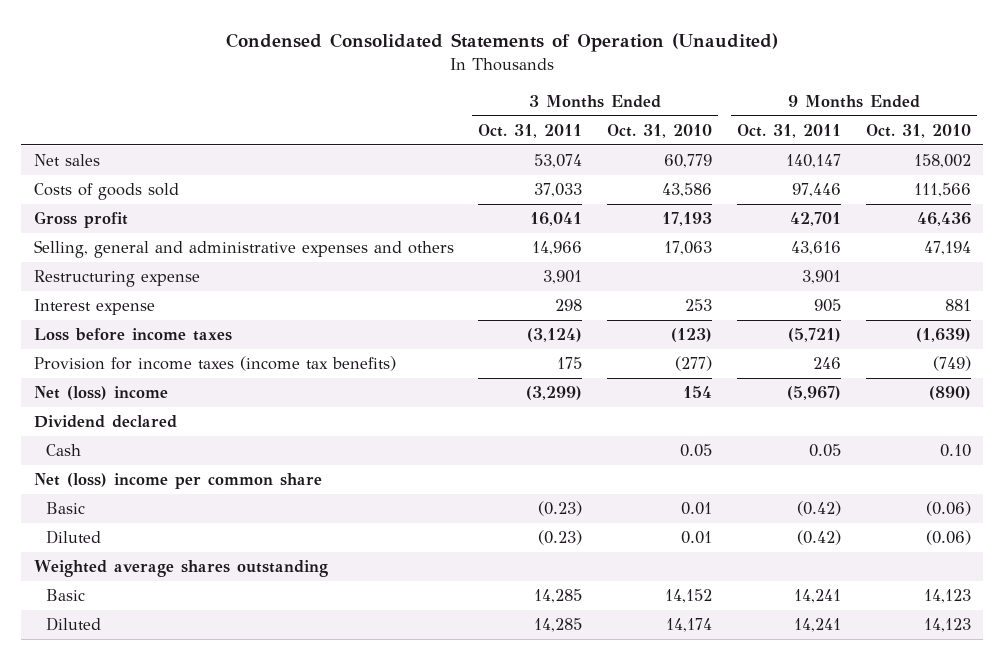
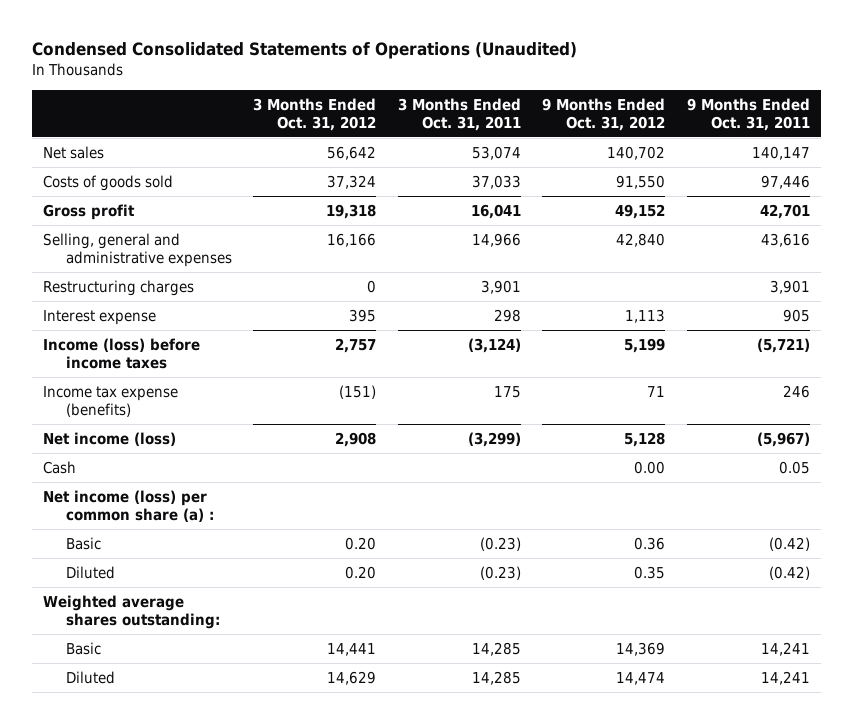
- Condensed Consolidated Statements of Operation (Unaudited)
+ Condensed Consolidated Statements of Operations (Unaudited)
- | 3 Months Ended Oct. 31, 2011 | 3 Months Ended Oct. 31, 2010 | 9 Months Ended Oct. 31, 2011 | 9 Months Ended Oct. 31, 2010
+ | 3 Months Ended Oct. 31, 2012 | 3 Months Ended Oct. 31, 2011 | 9 Months Ended Oct. 31, 2012 | 9 Months Ended Oct. 31, 2011
- Selling, general and administrative expenses and others | 14,966 | 17,063 | 43,616 | 47,194
- Restructuring expense | 3,901 | | 3,901 |
+ Selling, general and administrative expenses | 16,166 | 14,966 | 42,840 | 43,616
+ Restructuring charges | 0 | 3,901 | | 3,901
- Loss before income taxes | (3,124) | (123) | (5,721) | (1,639)
- Provision for income taxes (income tax benefits) | 175 | (277) | 246 | (749)
- Net (loss) income | (3,299) | 154 | (5,967) | (890)
- Dividend declared
+ Income (loss) before income taxes | 2,757 | (3,124) | 5,199 | (5,721)
+ Income tax expense (benefits) | (151) | 175 | 71 | 246
+ Net income (loss) | 2,908 | (3,299) | 5,128 | (5,967)
- Net (loss) income per common share
+ Net income (loss) per common share (a) :
- Weighted average shares outstanding
+ Weighted average shares outstanding:

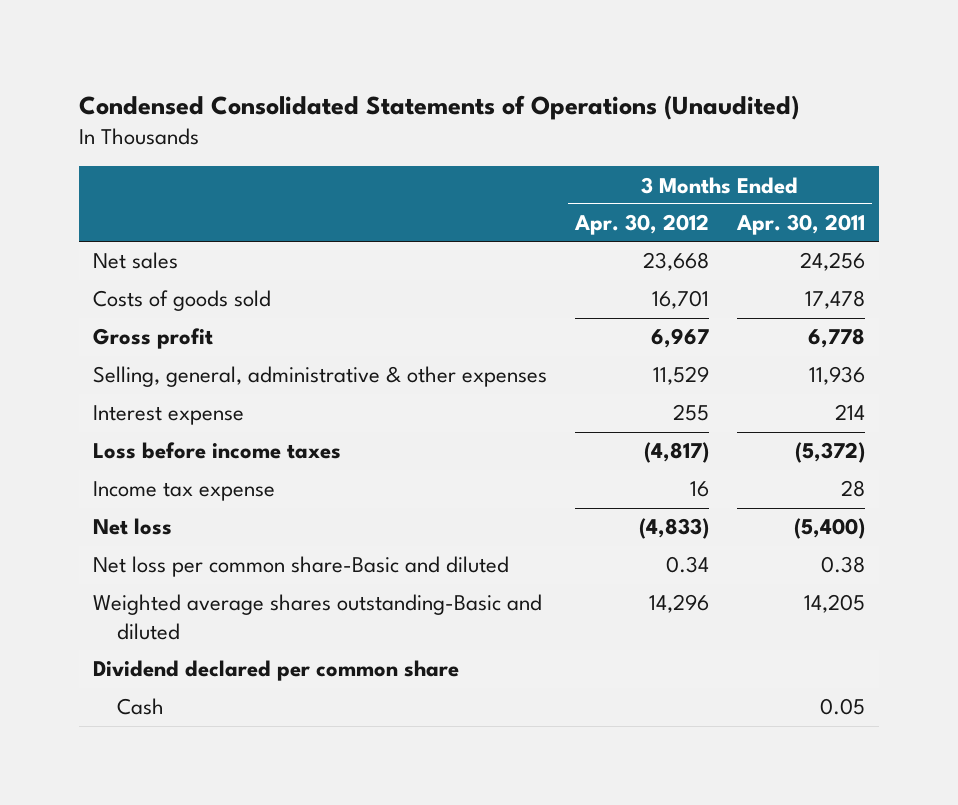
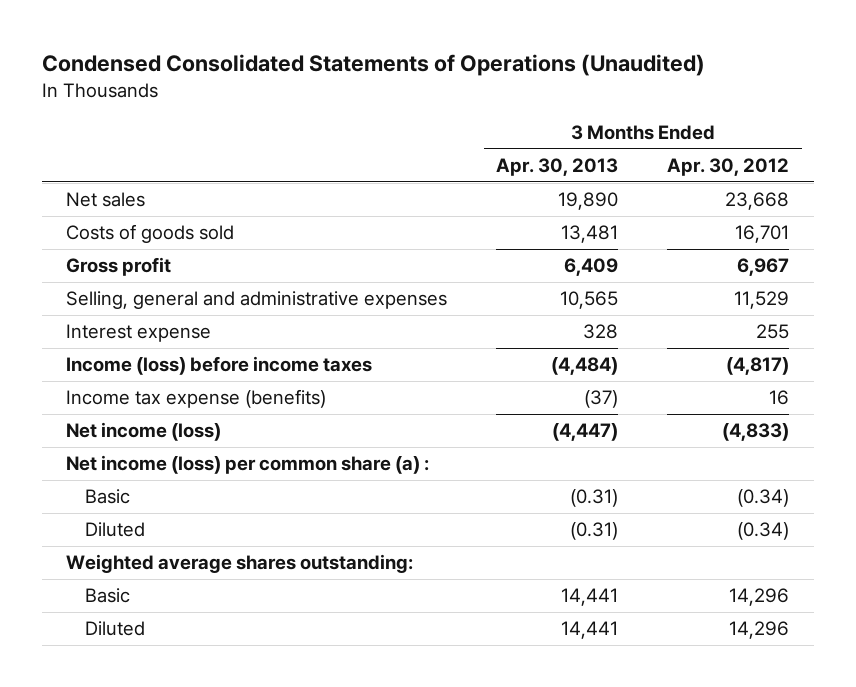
- | 3 Months Ended Apr. 30, 2012 | 3 Months Ended Apr. 30, 2011
+ | 3 Months Ended Apr. 30, 2013 | 3 Months Ended Apr. 30, 2012
- Selling, general, administrative & other expenses | 11,529 | 11,936
+ Selling, general and administrative expenses | 10,565 | 11,529
- Loss before income taxes | (4,817) | (5,372)
- Income tax expense | 16 | 28
- Net loss | (4,833) | (5,400)
- Net loss per common share-Basic and diluted | 0.34 | 0.38
- Weighted average shares outstanding-Basic and diluted | 14,296 | 14,205
- Dividend declared per common share
- Cash | | 0.05
+ Income (loss) before income taxes | (4,484) | (4,817)
+ Income tax expense (benefits) | (37) | 16
+ Net income (loss) | (4,447) | (4,833)
+ Net income (loss) per common share (a) :
+ Basic | (0.31) | (0.34)
+ Diluted | (0.31) | (0.34)
+ Weighted average shares outstanding:
+ Basic | 14,441 | 14,296
+ Diluted | 14,441 | 14,296

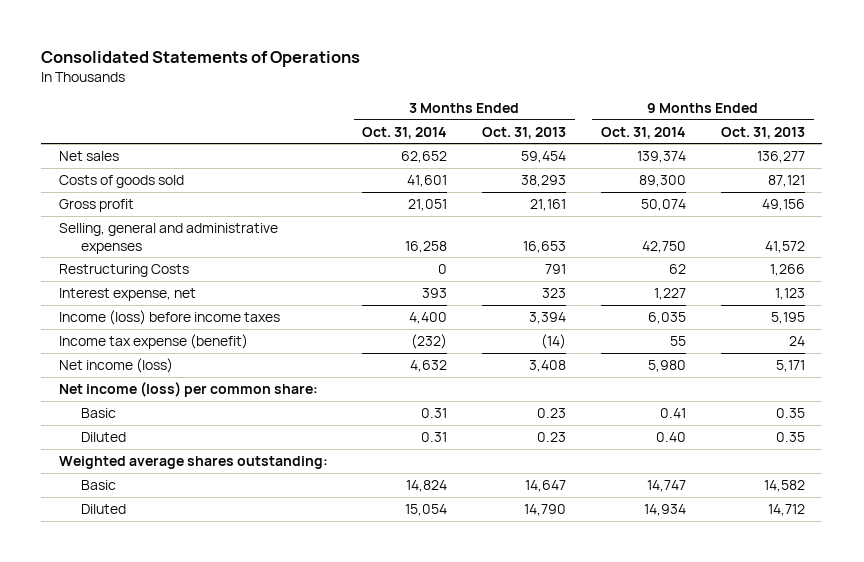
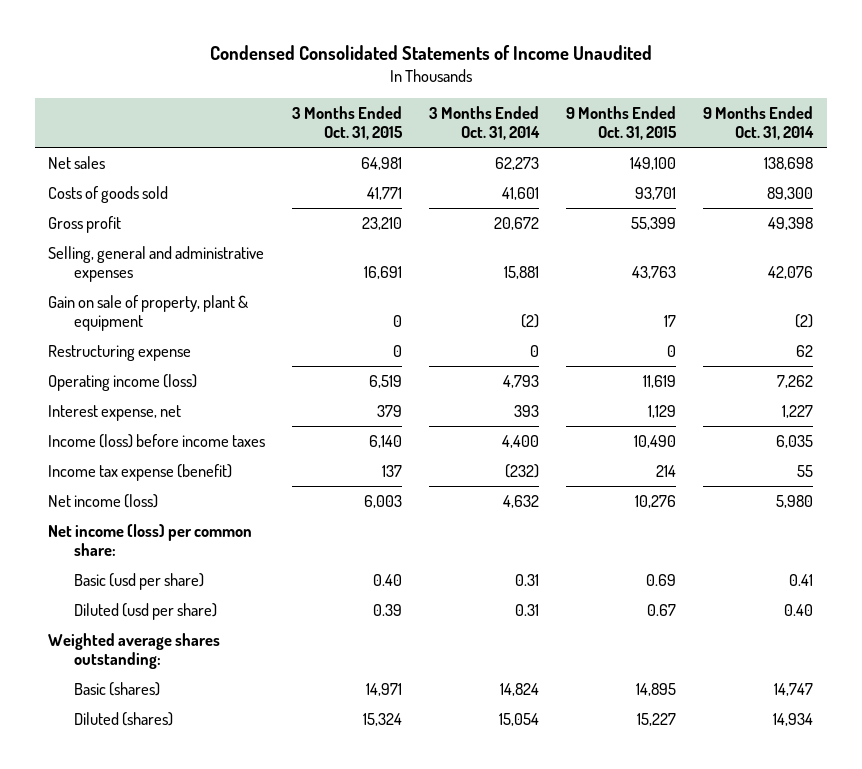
- Consolidated Statements of Operations
+ Condensed Consolidated Statements of Income Unaudited
- | 3 Months Ended Oct. 31, 2014 | 3 Months Ended Oct. 31, 2013 | 9 Months Ended Oct. 31, 2014 | 9 Months Ended Oct. 31, 2013
+ | 3 Months Ended Oct. 31, 2015 | 3 Months Ended Oct. 31, 2014 | 9 Months Ended Oct. 31, 2015 | 9 Months Ended Oct. 31, 2014
- Net sales | 62,652 | 59,454 | 139,374 | 136,277
+ Net sales | 64,981 | 62,273 | 149,100 | 138,698
- Gross profit | 21,051 | 21,161 | 50,074 | 49,156
- Selling, general and administrative expenses | 16,258 | 16,653 | 42,750 | 41,572
- Restructuring Costs | 0 | 791 | 62 | 1,266
+ Gross profit | 23,210 | 20,672 | 55,399 | 49,398
+ Selling, general and administrative expenses | 16,691 | 15,881 | 43,763 | 42,076
+ Gain on sale of property, plant & equipment | 0 | (2) | 17 | (2)
+ Restructuring expense | 0 | 0 | 0 | 62
+ Operating income (loss) | 6,519 | 4,793 | 11,619 | 7,262
- Basic | 0.31 | 0.23 | 0.41 | 0.35
- Diluted | 0.31 | 0.23 | 0.40 | 0.35
+ Basic (usd per share) | 0.40 | 0.31 | 0.69 | 0.41
+ Diluted (usd per share) | 0.39 | 0.31 | 0.67 | 0.40
- Basic | 14,824 | 14,647 | 14,747 | 14,582
- Diluted | 15,054 | 14,790 | 14,934 | 14,712
+ Basic (shares) | 14,971 | 14,824 | 14,895 | 14,747
+ Diluted (shares) | 15,324 | 15,054 | 15,227 | 14,934

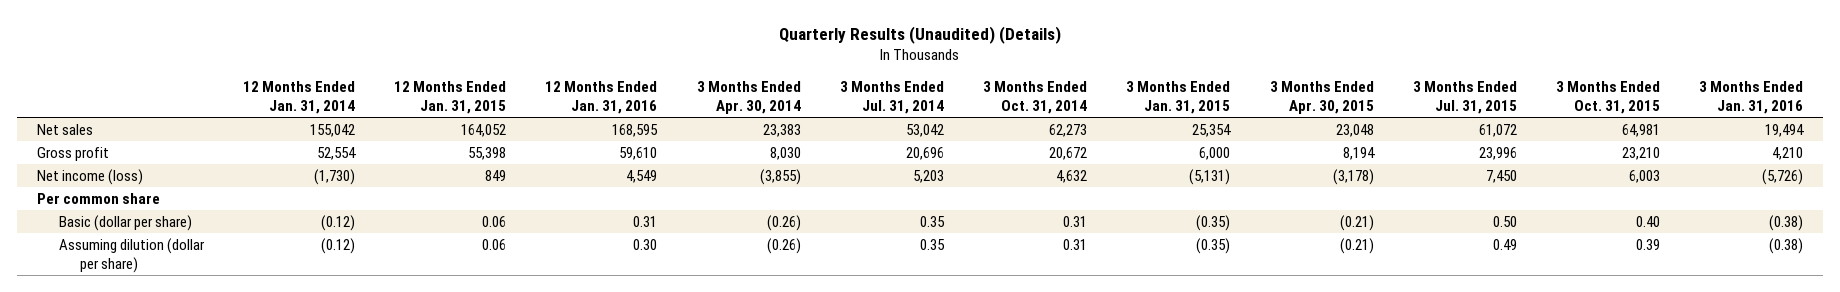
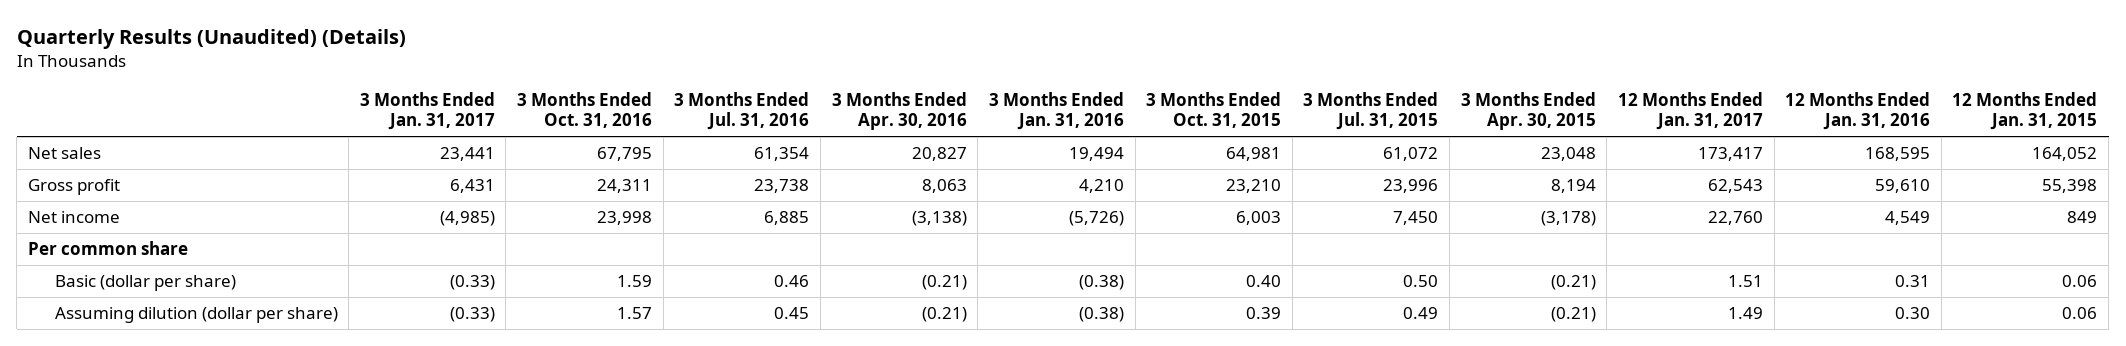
- | 12 Months Ended Jan. 31, 2014 | 12 Months Ended Jan. 31, 2015 | 12 Months Ended Jan. 31, 2016 | 3 Months Ended Apr. 30, 2014 | 3 Months Ended Jul. 31, 2014 | 3 Months Ended Oct. 31, 2014 | 3 Months Ended Jan. 31, 2015 | 3 Months Ended Apr. 30, 2015 | 3 Months Ended Jul. 31, 2015 | 3 Months Ended Oct. 31, 2015 | 3 Months Ended Jan. 31, 2016
+ | 3 Months Ended Jan. 31, 2017 | 3 Months Ended Oct. 31, 2016 | 3 Months Ended Jul. 31, 2016 | 3 Months Ended Apr. 30, 2016 | 3 Months Ended Jan. 31, 2016 | 3 Months Ended Oct. 31, 2015 | 3 Months Ended Jul. 31, 2015 | 3 Months Ended Apr. 30, 2015 | 12 Months Ended Jan. 31, 2017 | 12 Months Ended Jan. 31, 2016 | 12 Months Ended Jan. 31, 2015
- Net income (loss) | (1,730) | 849 | 4,549 | (3,855) | 5,203 | 4,632 | (5,131) | (3,178) | 7,450 | 6,003 | (5,726)
+ Net income | (4,985) | 23,998 | 6,885 | (3,138) | (5,726) | 6,003 | 7,450 | (3,178) | 22,760 | 4,549 | 849

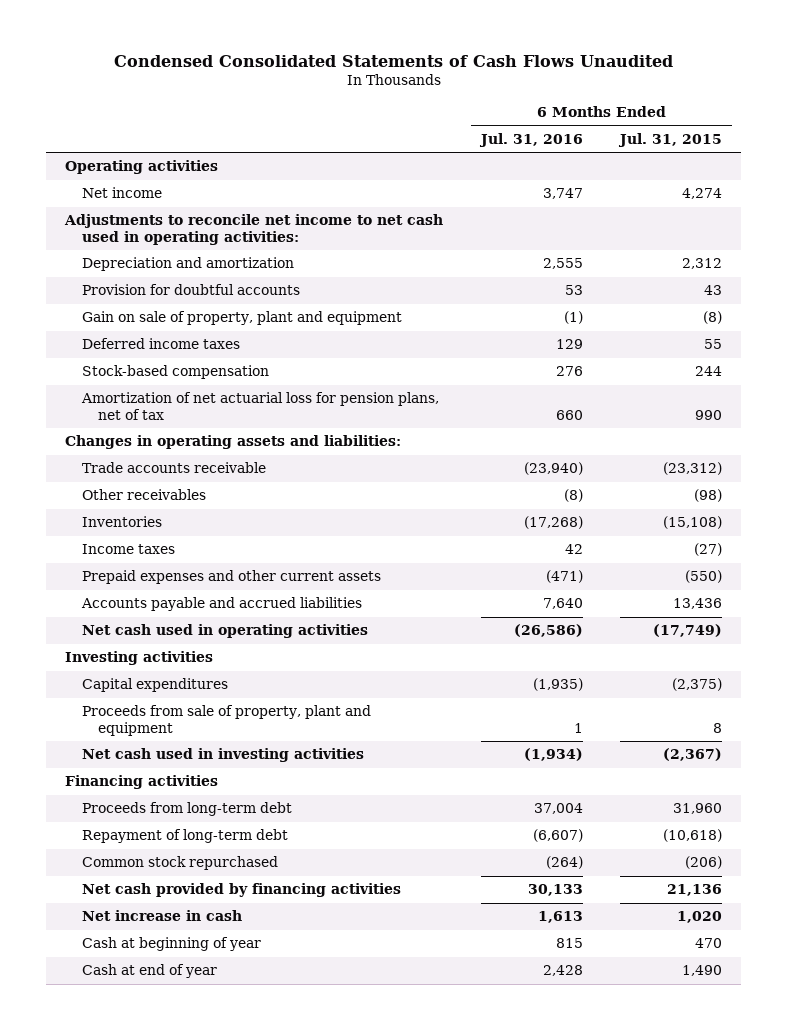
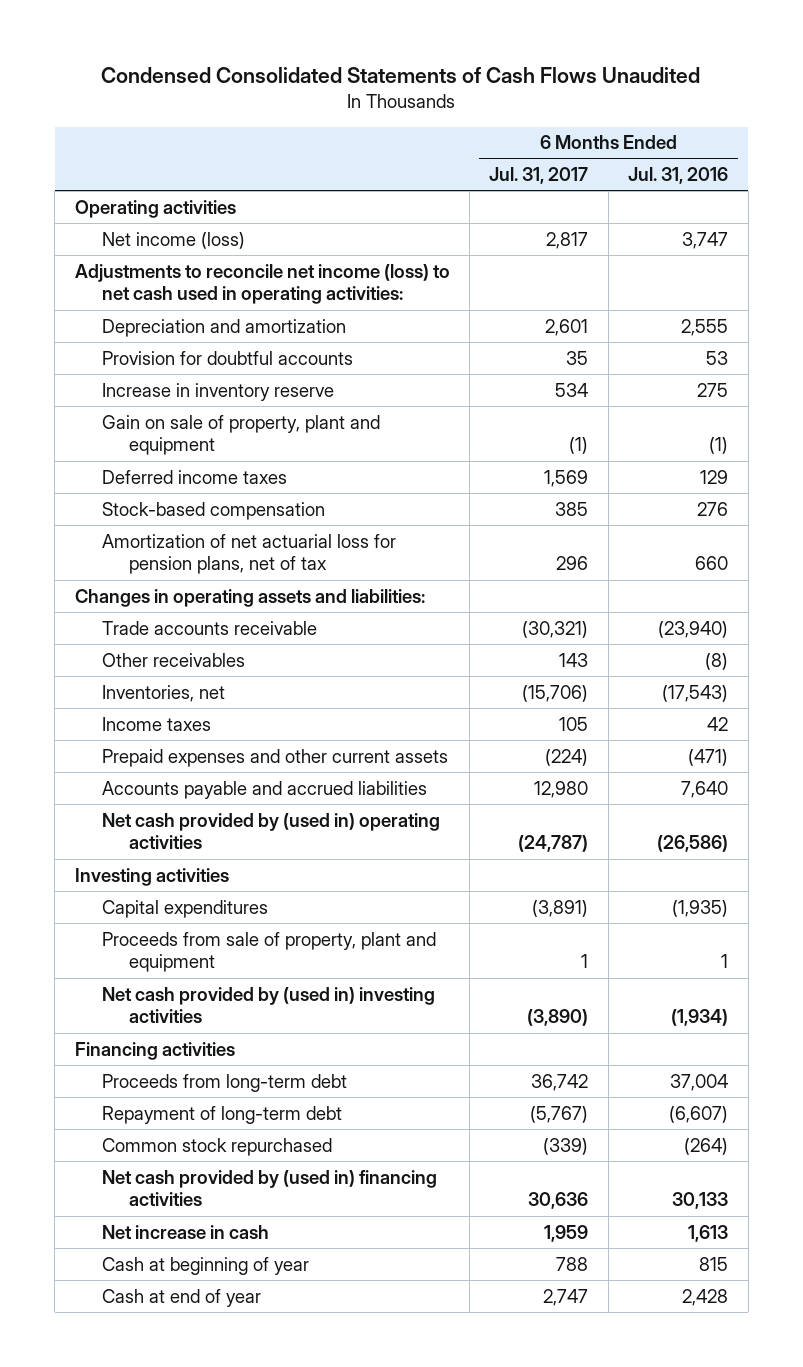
- | 6 Months Ended Jul. 31, 2016 | 6 Months Ended Jul. 31, 2015
+ | 6 Months Ended Jul. 31, 2017 | 6 Months Ended Jul. 31, 2016
- Net income | 3,747 | 4,274
- Adjustments to reconcile net income to net cash used in operating activities:
+ Net income (loss) | 2,817 | 3,747
+ Adjustments to reconcile net income (loss) to net cash used in operating activities:
+ Increase in inventory reserve | 534 | 275
- Inventories | (17,268) | (15,108)
+ Inventories, net | (15,706) | (17,543)
- Net cash used in operating activities | (26,586) | (17,749)
+ Net cash provided by (used in) operating activities | (24,787) | (26,586)
- Net cash used in investing activities | (1,934) | (2,367)
+ Net cash provided by (used in) investing activities | (3,890) | (1,934)
- Net cash provided by financing activities | 30,133 | 21,136
+ Net cash provided by (used in) financing activities | 30,636 | 30,133

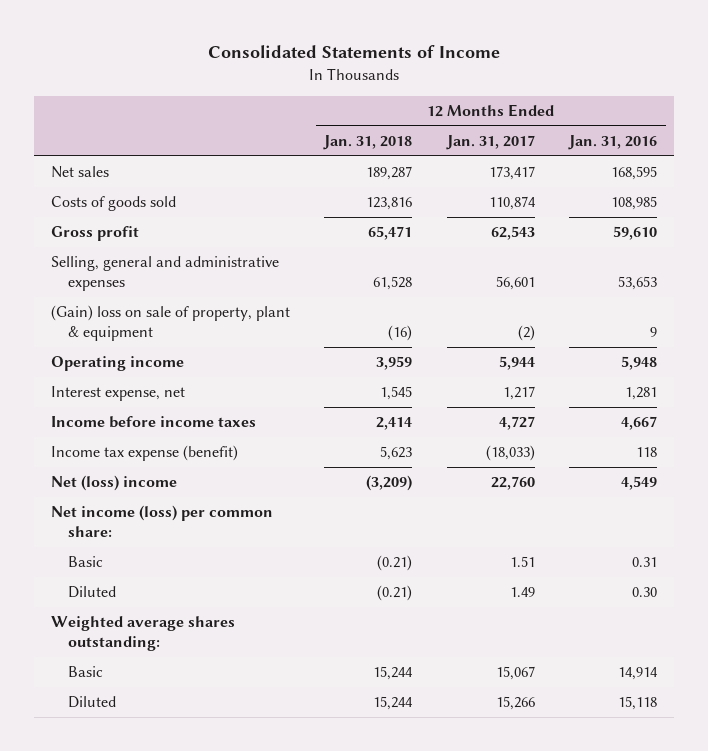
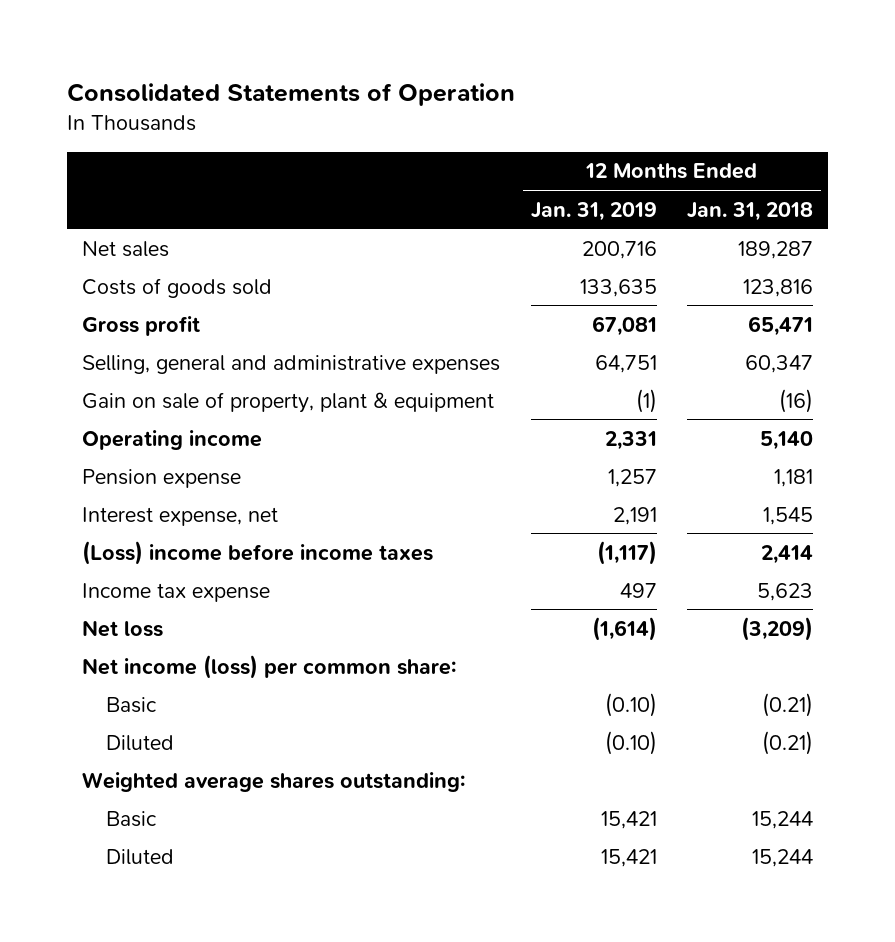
- Consolidated Statements of Income
+ Consolidated Statements of Operation
- | 12 Months Ended Jan. 31, 2018 | 12 Months Ended Jan. 31, 2017 | 12 Months Ended Jan. 31, 2016
+ | 12 Months Ended Jan. 31, 2019 | 12 Months Ended Jan. 31, 2018
- Selling, general and administrative expenses | 61,528 | 56,601 | 53,653
- (Gain) loss on sale of property, plant & equipment | (16) | (2) | 9
- Operating income | 3,959 | 5,944 | 5,948
+ Selling, general and administrative expenses | 64,751 | 60,347
+ Gain on sale of property, plant & equipment | (1) | (16)
+ Operating income | 2,331 | 5,140
+ Pension expense | 1,257 | 1,181
- Income before income taxes | 2,414 | 4,727 | 4,667
- Income tax expense (benefit) | 5,623 | (18,033) | 118
- Net (loss) income | (3,209) | 22,760 | 4,549
+ (Loss) income before income taxes | (1,117) | 2,414
+ Income tax expense | 497 | 5,623
+ Net loss | (1,614) | (3,209)

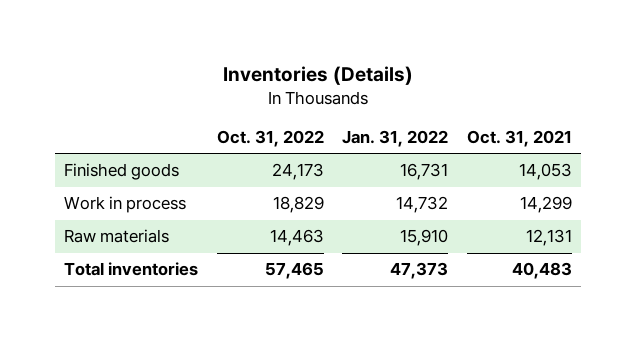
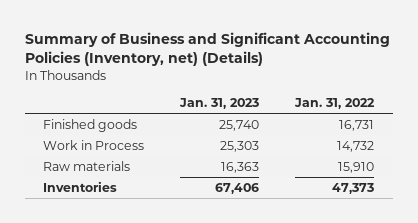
- Inventories (Details)
+ Summary of Business and Significant Accounting Policies (Inventory, net) (Details)
- | Oct. 31, 2022 | Jan. 31, 2022 | Oct. 31, 2021
+ | Jan. 31, 2023 | Jan. 31, 2022
- Work in process | 18,829 | 14,732 | 14,299
+ Work in Process | 25,303 | 14,732
- Total inventories | 57,465 | 47,373 | 40,483
+ Inventories | 67,406 | 47,373

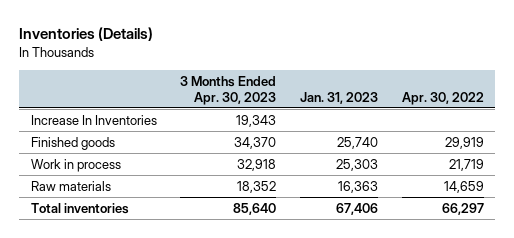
- Summary of Business and Significant Accounting Policies (Inventory, net) (Details)
+ Inventories (Details)
- | Jan. 31, 2023 | Jan. 31, 2022
+ | 3 Months Ended Apr. 30, 2023 | Jan. 31, 2023 | Apr. 30, 2022
+ Increase In Inventories | 19,343 | |
- Work in Process | 25,303 | 14,732
+ Work in process | 32,918 | 25,303 | 21,719
- Inventories | 67,406 | 47,373
+ Total inventories | 85,640 | 67,406 | 66,297

